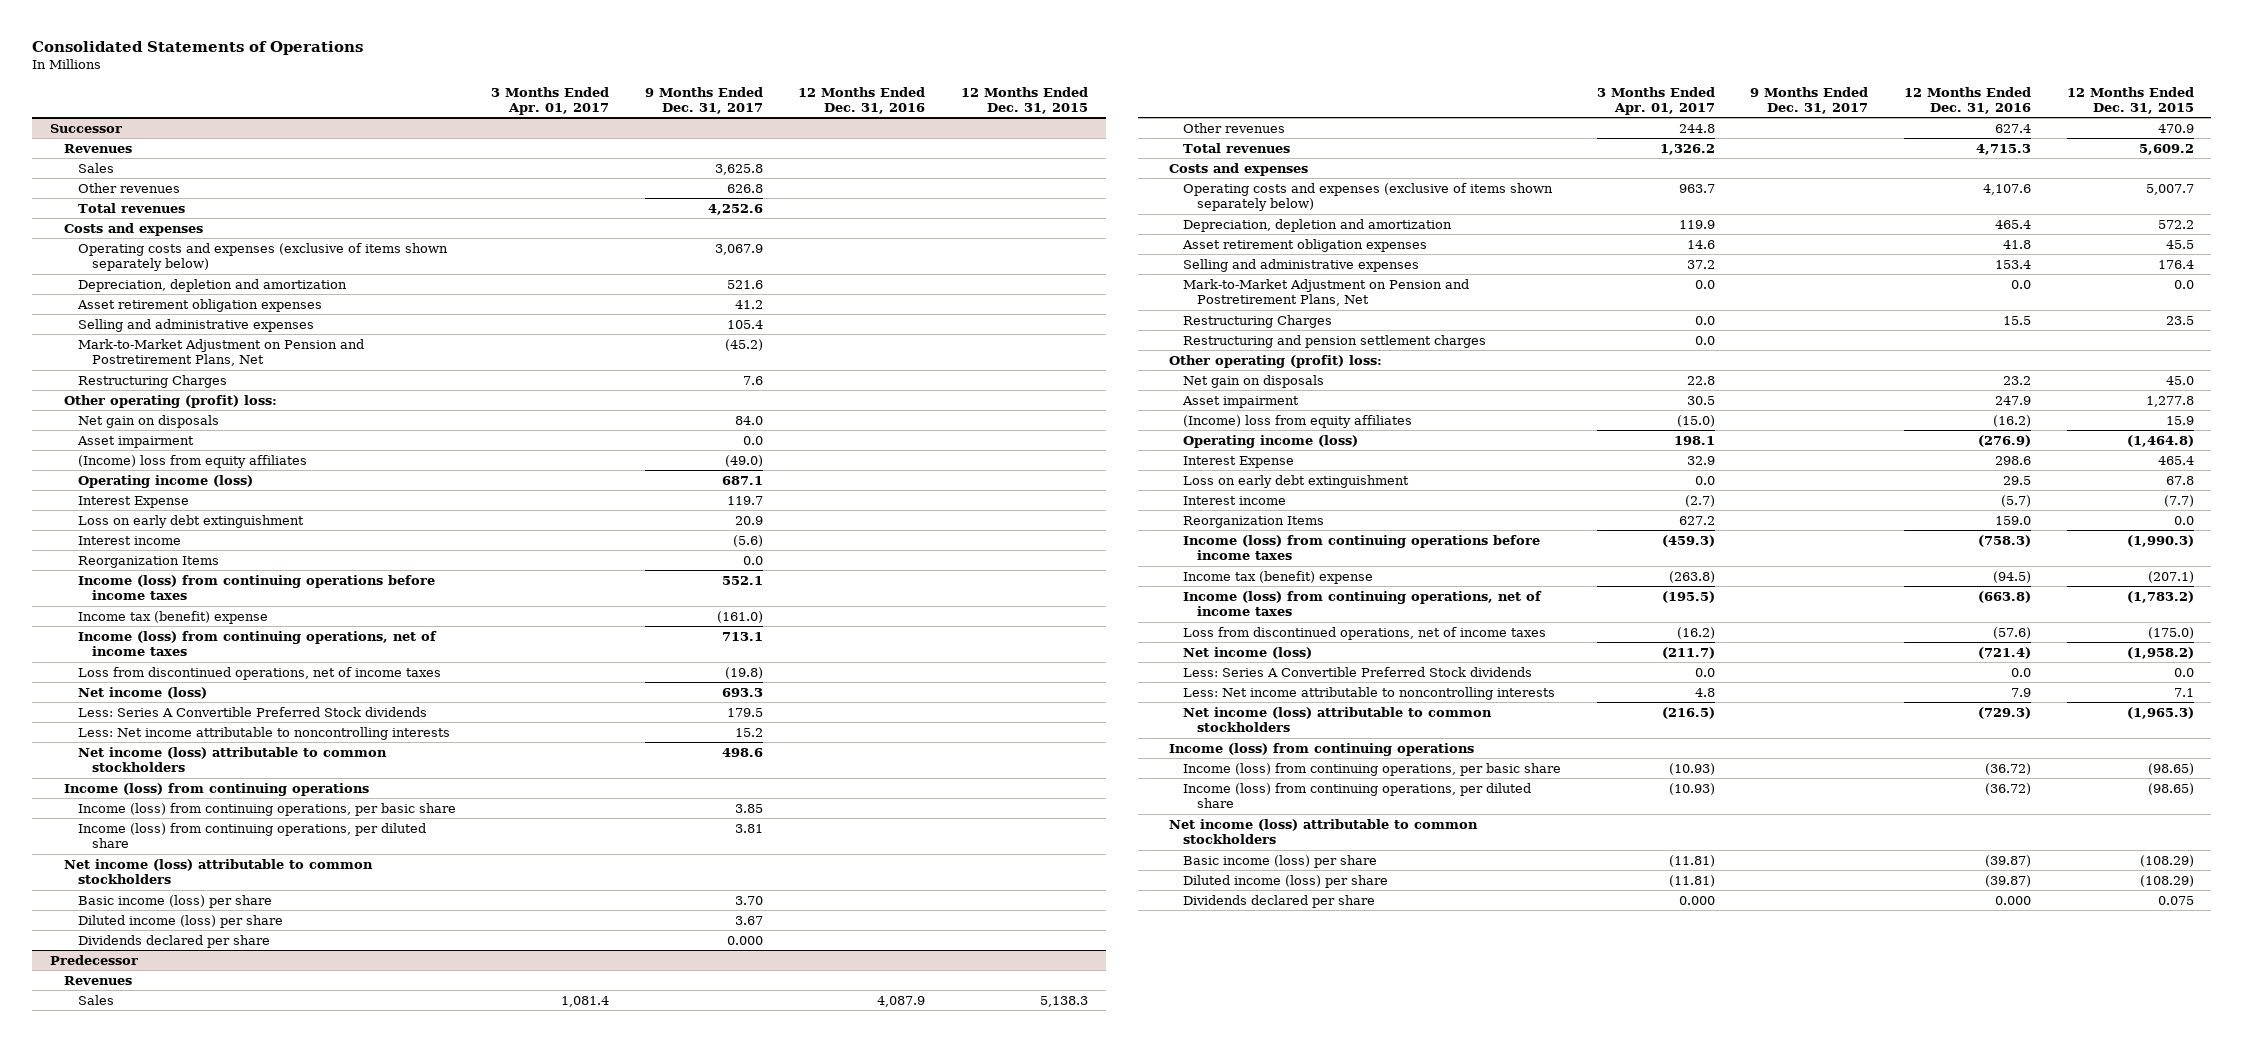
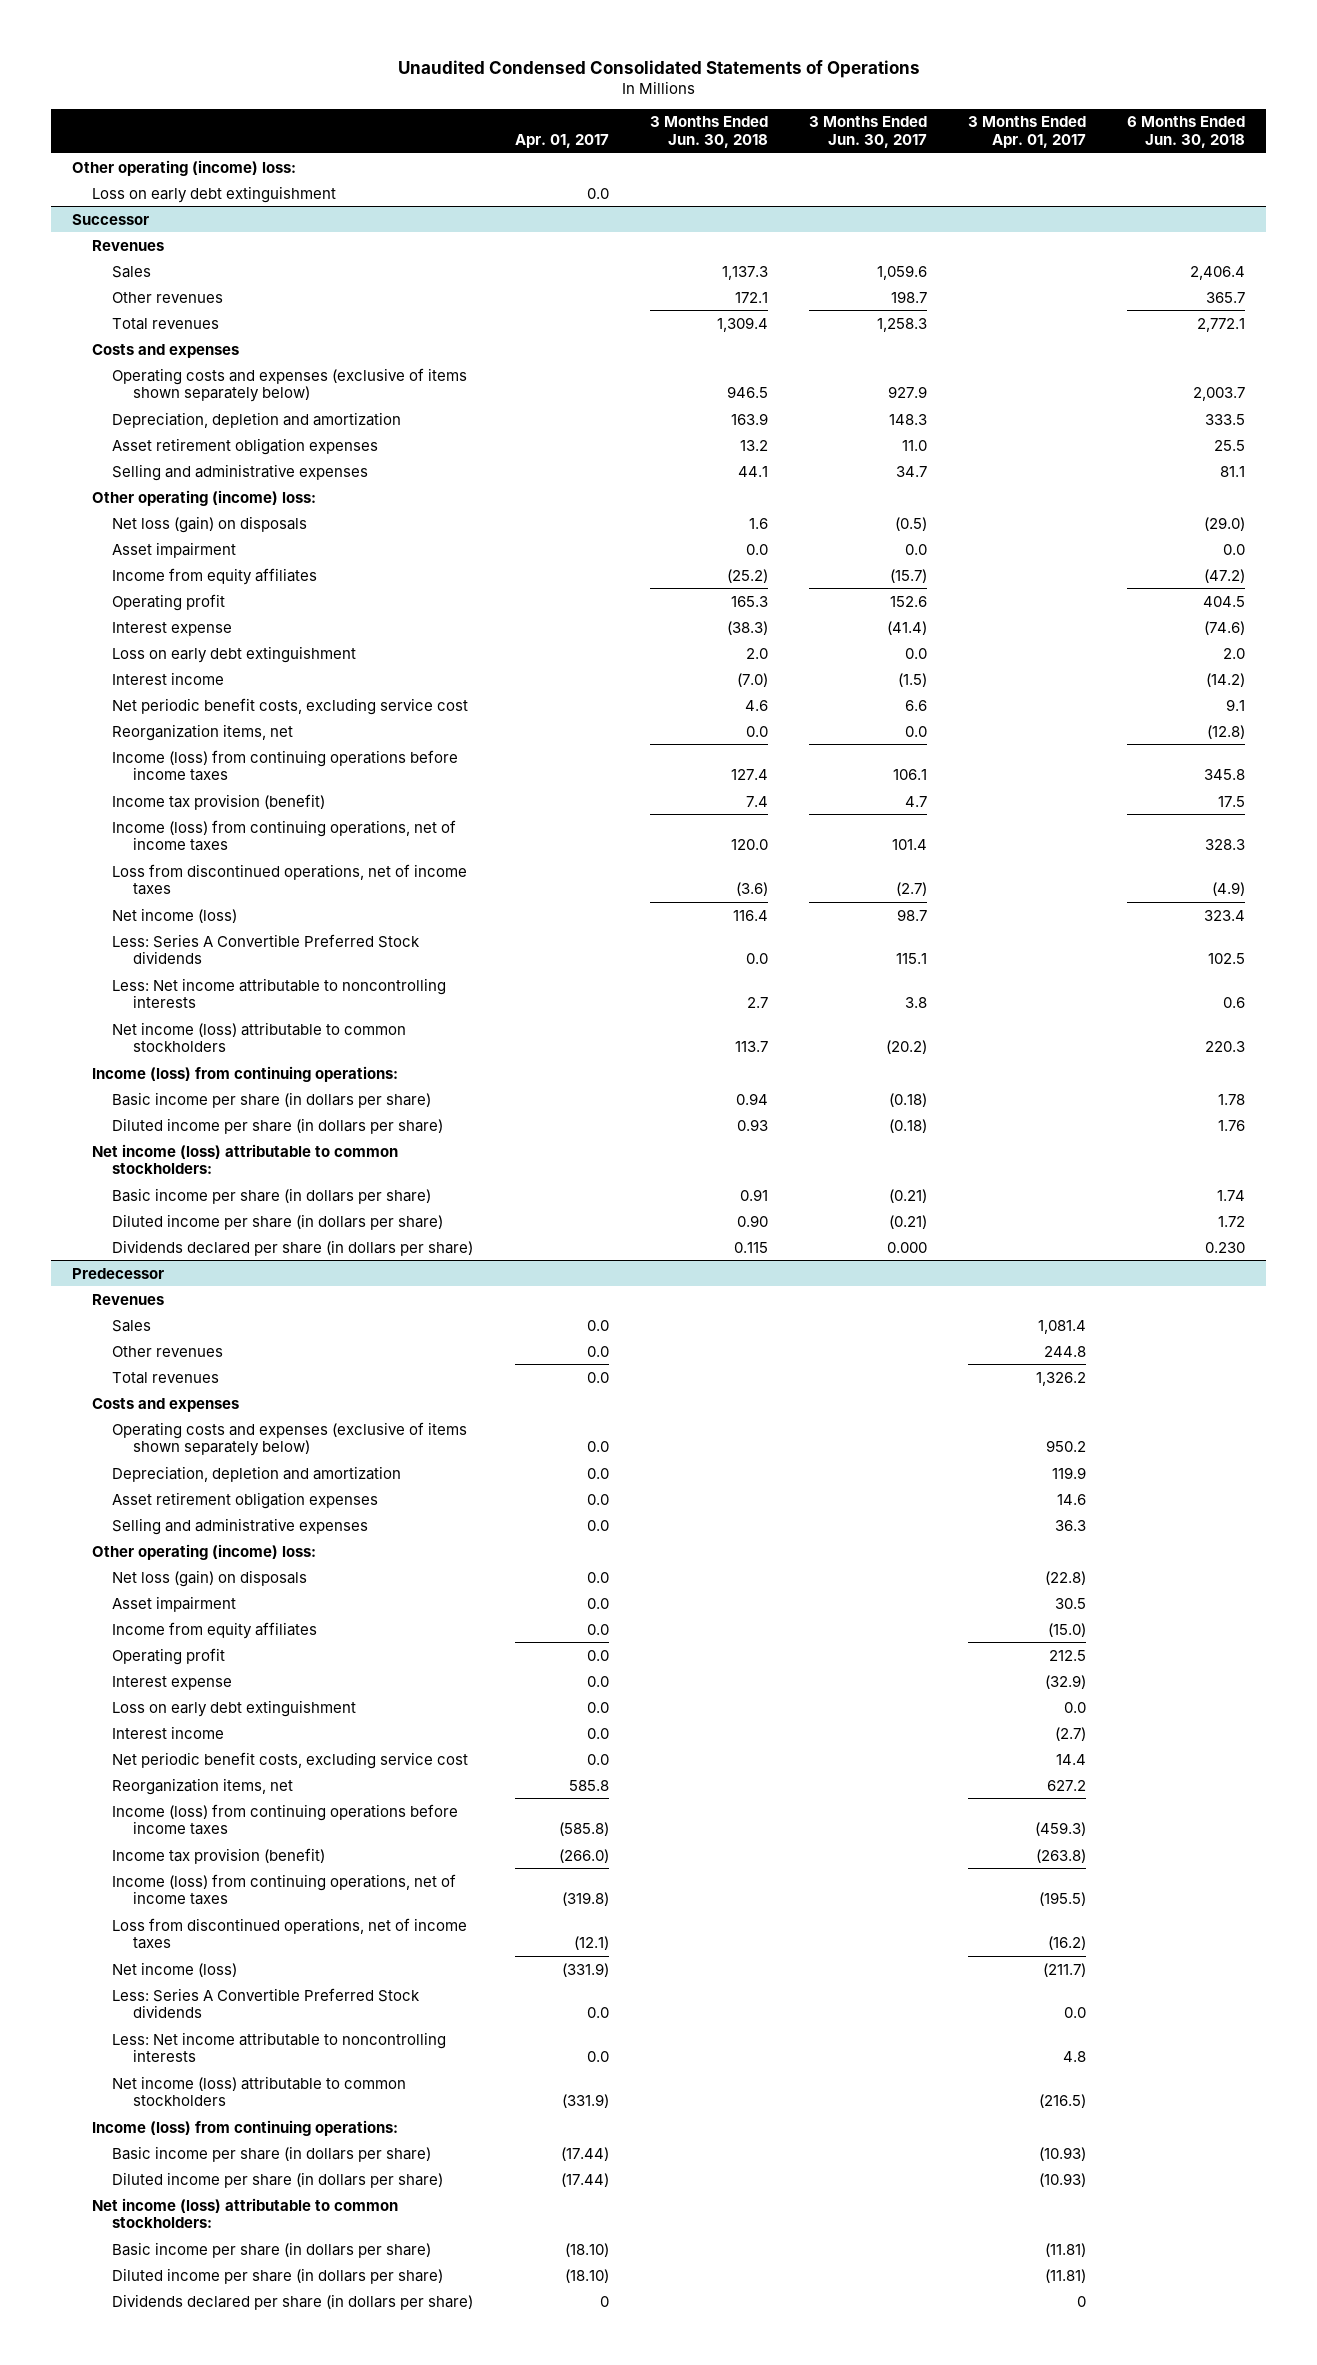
- Consolidated Statements of Operations
+ Unaudited Condensed Consolidated Statements of Operations
- | 3 Months Ended Apr. 01, 2017 | 9 Months Ended Dec. 31, 2017 | 12 Months Ended Dec. 31, 2016 | 12 Months Ended Dec. 31, 2015
+ | Apr. 01, 2017 | 3 Months Ended Jun. 30, 2018 | 3 Months Ended Jun. 30, 2017 | 3 Months Ended Apr. 01, 2017 | 6 Months Ended Jun. 30, 2018
+ Other operating (income) loss:
+ Loss on early debt extinguishment | 0.0 | | | |
@ Successor
- Mark-to-Market Adjustment on Pension and Postretirement Plans, Net | | (45.2) | |
- Restructuring Charges | | 7.6 | |
- Other operating (profit) loss:
- Net gain on disposals | | 84.0 | |
+ Other operating (income) loss:
+ Net loss (gain) on disposals | | 1.6 | (0.5) | | (29.0)
- (Income) loss from equity affiliates | | (49.0) | |
- Operating income (loss) | | 687.1 | |
- Interest Expense | | 119.7 | |
+ Income from equity affiliates | | (25.2) | (15.7) | | (47.2)
+ Operating profit | | 165.3 | 152.6 | | 404.5
+ Interest expense | | (38.3) | (41.4) | | (74.6)
- Reorganization Items | | 0.0 | |
+ Net periodic benefit costs, excluding service cost | | 4.6 | 6.6 | | 9.1
+ Reorganization items, net | | 0.0 | 0.0 | | (12.8)
- Income tax (benefit) expense | | (161.0) | |
+ Income tax provision (benefit) | | 7.4 | 4.7 | | 17.5
- Income (loss) from continuing operations
- Income (loss) from continuing operations, per basic share | | 3.85 | |
- Income (loss) from continuing operations, per diluted share | | 3.81 | |
- Net income (loss) attributable to common stockholders
- Basic income (loss) per share | | 3.70 | |
- Diluted income (loss) per share | | 3.67 | |
- Dividends declared per share | | 0.000 | |
+ Income (loss) from continuing operations:
+ Basic income per share (in dollars per share) | | 0.94 | (0.18) | | 1.78
+ Diluted income per share (in dollars per share) | | 0.93 | (0.18) | | 1.76
+ Net income (loss) attributable to common stockholders:
+ Basic income per share (in dollars per share) | | 0.91 | (0.21) | | 1.74
+ Diluted income per share (in dollars per share) | | 0.90 | (0.21) | | 1.72
+ Dividends declared per share (in dollars per share) | | 0.115 | 0.000 | | 0.230
@ Predecessor
- Operating costs and expenses (exclusive of items shown separately below) | 963.7 | | 4,107.6 | 5,007.7
+ Operating costs and expenses (exclusive of items shown separately below) | 0.0 | | | 950.2 |
- Selling and administrative expenses | 37.2 | | 153.4 | 176.4
- Mark-to-Market Adjustment on Pension and Postretirement Plans, Net | 0.0 | | 0.0 | 0.0
- Restructuring Charges | 0.0 | | 15.5 | 23.5
- Restructuring and pension settlement charges | 0.0 | | |
- Other operating (profit) loss:
- Net gain on disposals | 22.8 | | 23.2 | 45.0
+ Selling and administrative expenses | 0.0 | | | 36.3 |
+ Other operating (income) loss:
+ Net loss (gain) on disposals | 0.0 | | | (22.8) |
- (Income) loss from equity affiliates | (15.0) | | (16.2) | 15.9
- Operating income (loss) | 198.1 | | (276.9) | (1,464.8)
- Interest Expense | 32.9 | | 298.6 | 465.4
+ Income from equity affiliates | 0.0 | | | (15.0) |
+ Operating profit | 0.0 | | | 212.5 |
+ Interest expense | 0.0 | | | (32.9) |
- Reorganization Items | 627.2 | | 159.0 | 0.0
+ Net periodic benefit costs, excluding service cost | 0.0 | | | 14.4 |
+ Reorganization items, net | 585.8 | | | 627.2 |
- Income tax (benefit) expense | (263.8) | | (94.5) | (207.1)
+ Income tax provision (benefit) | (266.0) | | | (263.8) |
- Income (loss) from continuing operations
- Income (loss) from continuing operations, per basic share | (10.93) | | (36.72) | (98.65)
- Income (loss) from continuing operations, per diluted share | (10.93) | | (36.72) | (98.65)
- Net income (loss) attributable to common stockholders
- Basic income (loss) per share | (11.81) | | (39.87) | (108.29)
- Diluted income (loss) per share | (11.81) | | (39.87) | (108.29)
- Dividends declared per share | 0.000 | | 0.000 | 0.075
+ Income (loss) from continuing operations:
+ Basic income per share (in dollars per share) | (17.44) | | | (10.93) |
+ Diluted income per share (in dollars per share) | (17.44) | | | (10.93) |
+ Net income (loss) attributable to common stockholders:
+ Basic income per share (in dollars per share) | (18.10) | | | (11.81) |
+ Diluted income per share (in dollars per share) | (18.10) | | | (11.81) |
+ Dividends declared per share (in dollars per share) | 0 | | | 0 |

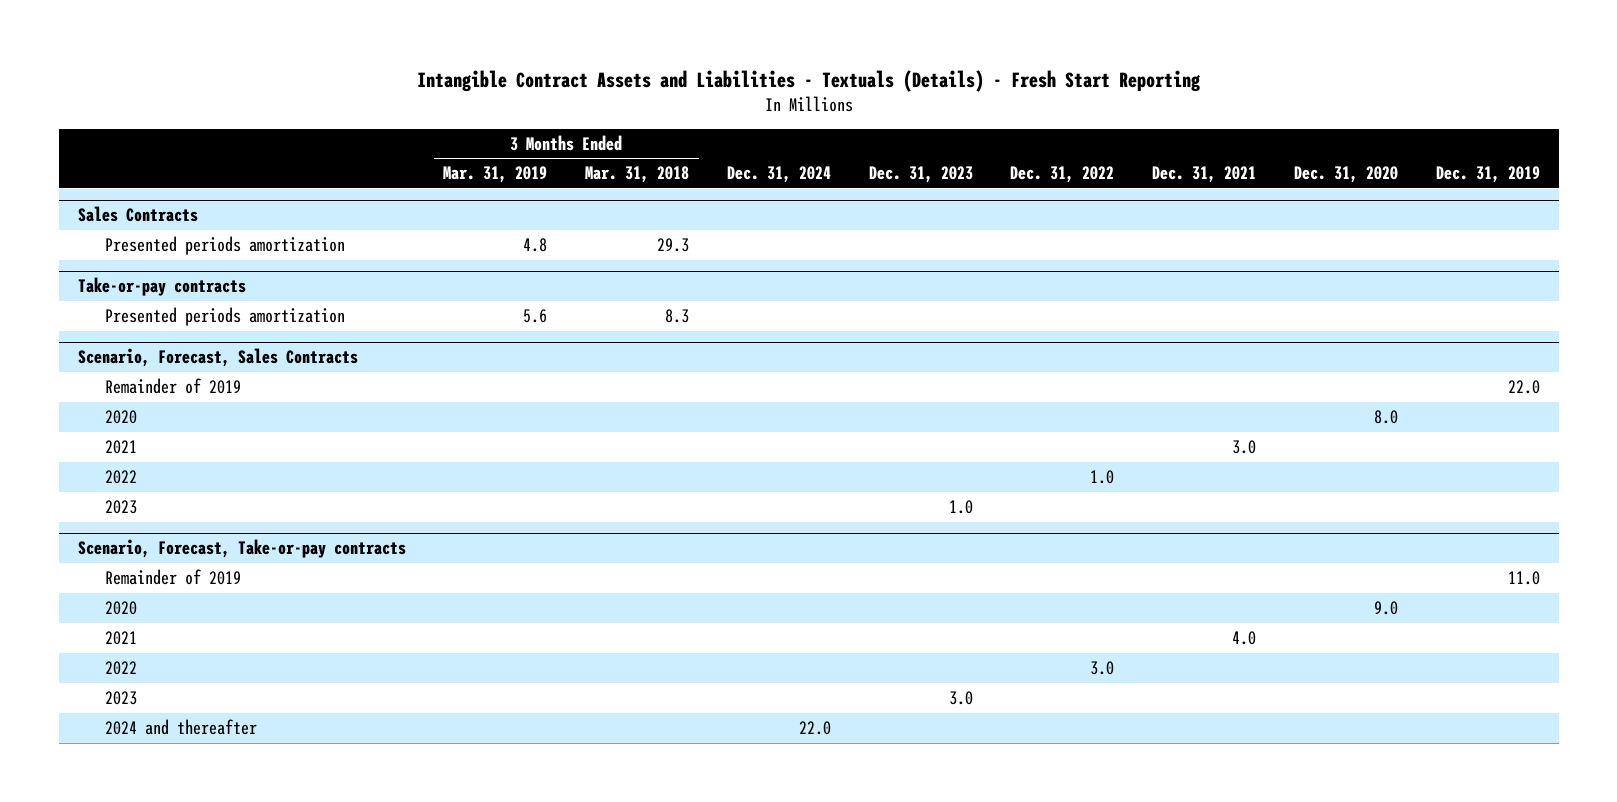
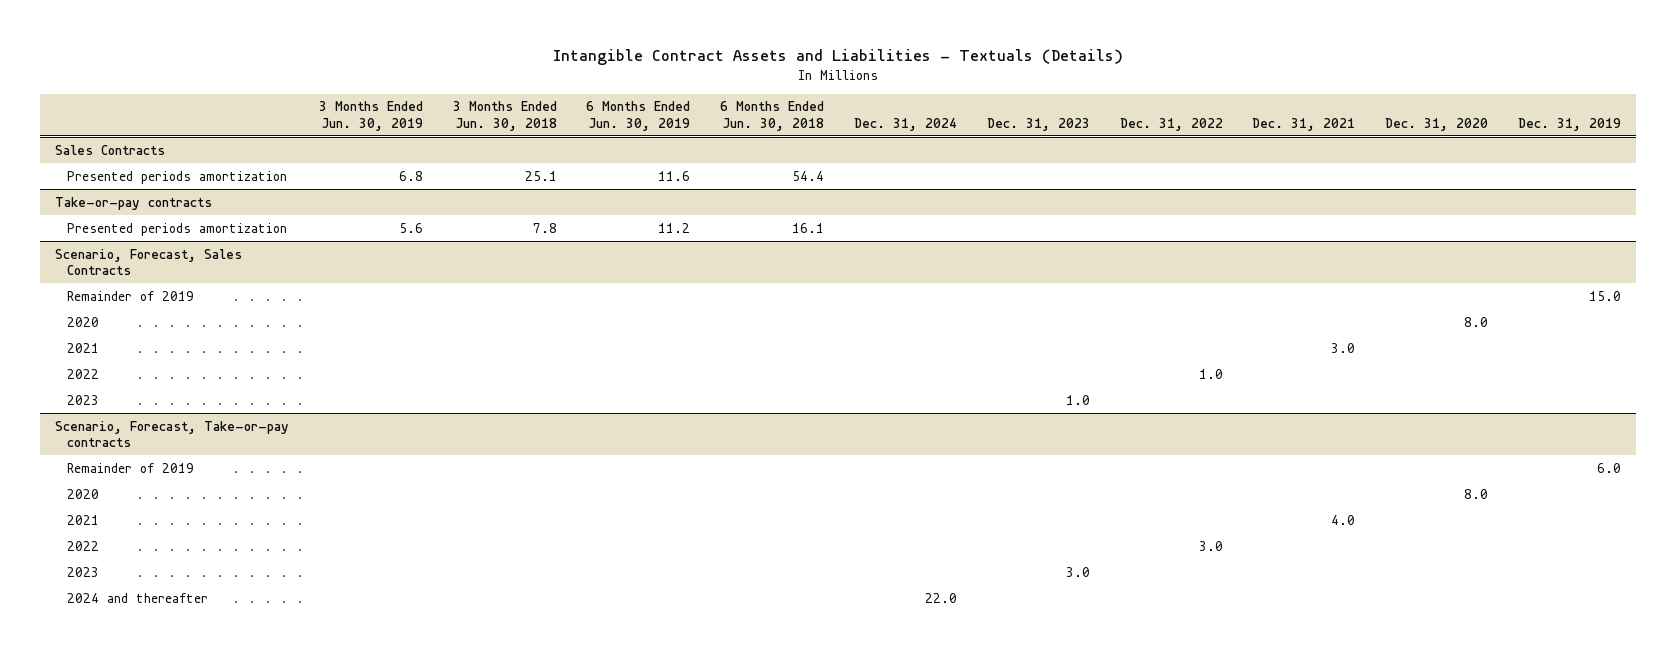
- Intangible Contract Assets and Liabilities - Textuals (Details) - Fresh Start Reporting
+ Intangible Contract Assets and Liabilities - Textuals (Details)
- | 3 Months Ended Mar. 31, 2019 | 3 Months Ended Mar. 31, 2018 | Dec. 31, 2024 | Dec. 31, 2023 | Dec. 31, 2022 | Dec. 31, 2021 | Dec. 31, 2020 | Dec. 31, 2019
+ | 3 Months Ended Jun. 30, 2019 | 3 Months Ended Jun. 30, 2018 | 6 Months Ended Jun. 30, 2019 | 6 Months Ended Jun. 30, 2018 | Dec. 31, 2024 | Dec. 31, 2023 | Dec. 31, 2022 | Dec. 31, 2021 | Dec. 31, 2020 | Dec. 31, 2019
@ Scenario, Forecast, Sales Contracts
- Remainder of 2019 | | | | | | | | 22.0
+ Remainder of 2019 | | | | | | | | | | 15.0
@ Scenario, Forecast, Take-or-pay contracts
- Remainder of 2019 | | | | | | | | 11.0
- 2020 | | | | | | | 9.0 |
+ Remainder of 2019 | | | | | | | | | | 6.0
+ 2020 | | | | | | | | | 8.0 |

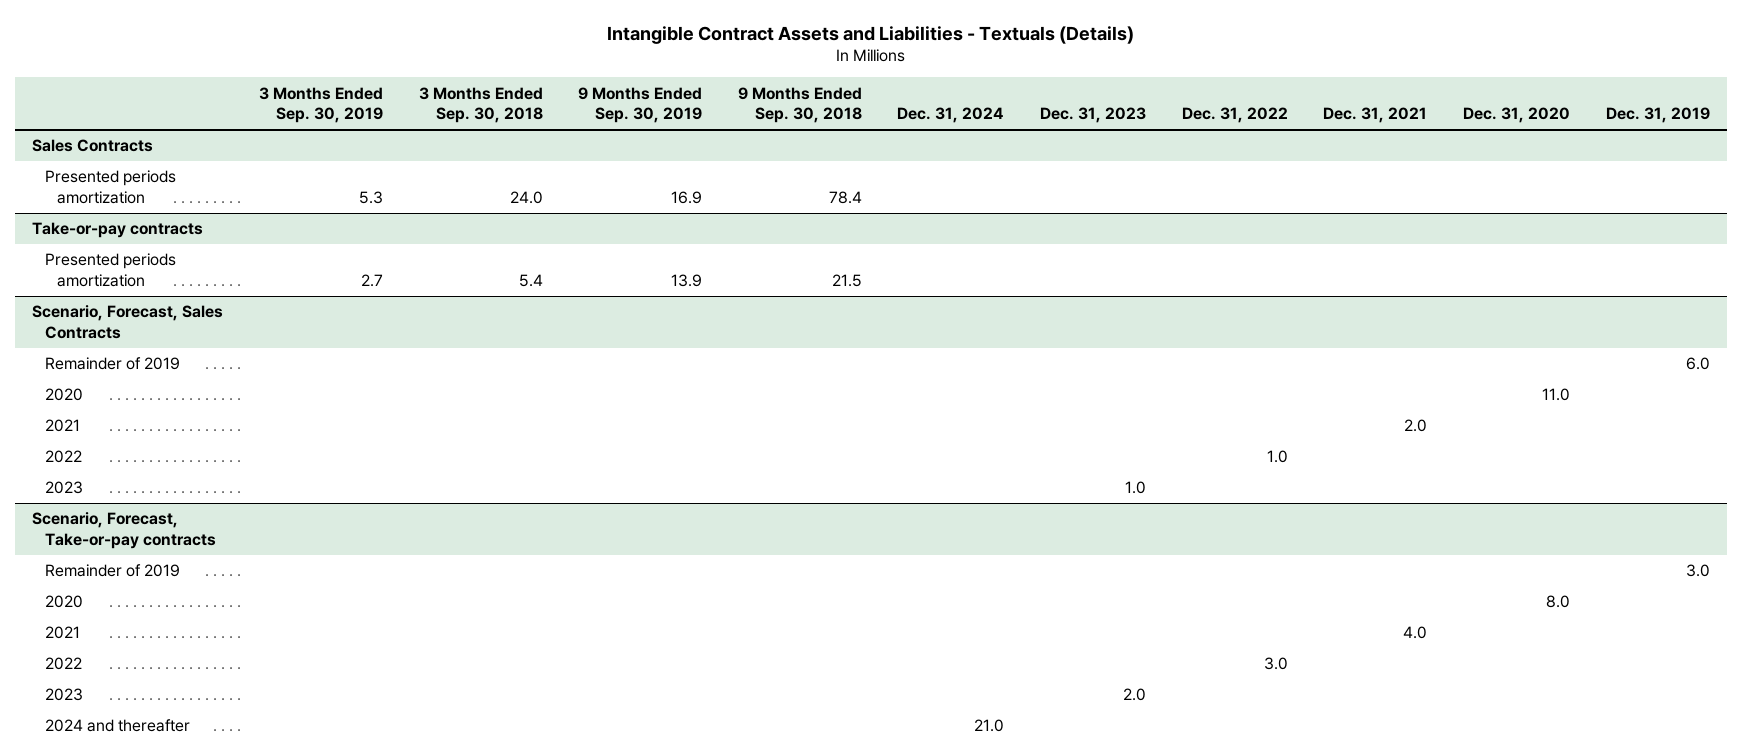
- | 3 Months Ended Jun. 30, 2019 | 3 Months Ended Jun. 30, 2018 | 6 Months Ended Jun. 30, 2019 | 6 Months Ended Jun. 30, 2018 | Dec. 31, 2024 | Dec. 31, 2023 | Dec. 31, 2022 | Dec. 31, 2021 | Dec. 31, 2020 | Dec. 31, 2019
+ | 3 Months Ended Sep. 30, 2019 | 3 Months Ended Sep. 30, 2018 | 9 Months Ended Sep. 30, 2019 | 9 Months Ended Sep. 30, 2018 | Dec. 31, 2024 | Dec. 31, 2023 | Dec. 31, 2022 | Dec. 31, 2021 | Dec. 31, 2020 | Dec. 31, 2019
@ Scenario, Forecast, Sales Contracts
- Remainder of 2019 | | | | | | | | | | 15.0
- 2020 | | | | | | | | | 8.0 |
- 2021 | | | | | | | | 3.0 | |
+ Remainder of 2019 | | | | | | | | | | 6.0
+ 2020 | | | | | | | | | 11.0 |
+ 2021 | | | | | | | | 2.0 | |
@ Scenario, Forecast, Take-or-pay contracts
- Remainder of 2019 | | | | | | | | | | 6.0
+ Remainder of 2019 | | | | | | | | | | 3.0
- 2023 | | | | | | 3.0 | | | |
- 2024 and thereafter | | | | | 22.0 | | | | |
+ 2023 | | | | | | 2.0 | | | |
+ 2024 and thereafter | | | | | 21.0 | | | | |

